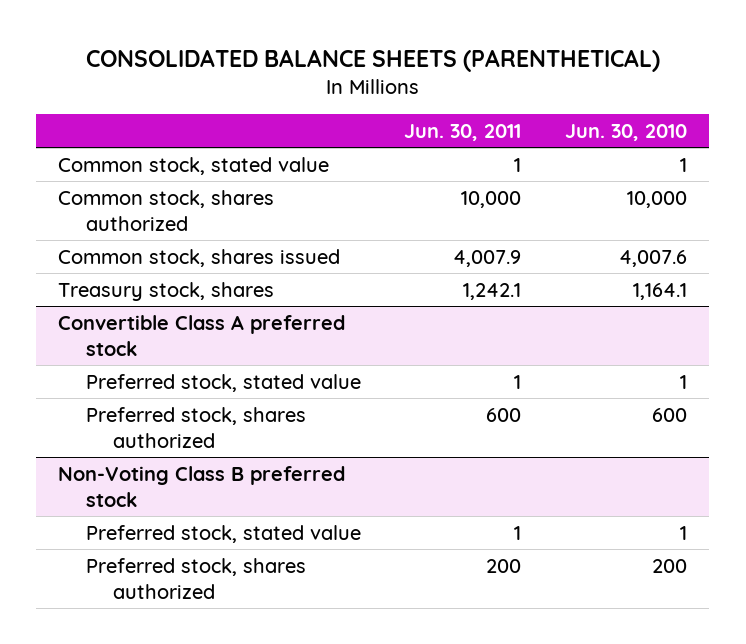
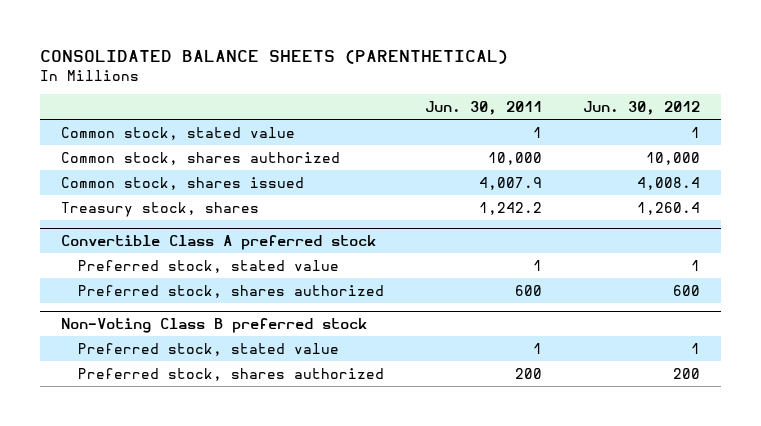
- | Jun. 30, 2011 | Jun. 30, 2010
+ | Jun. 30, 2011 | Jun. 30, 2012
- Treasury stock, shares | 1,242.1 | 1,164.1
+ Treasury stock, shares | 1,242.2 | 1,260.4

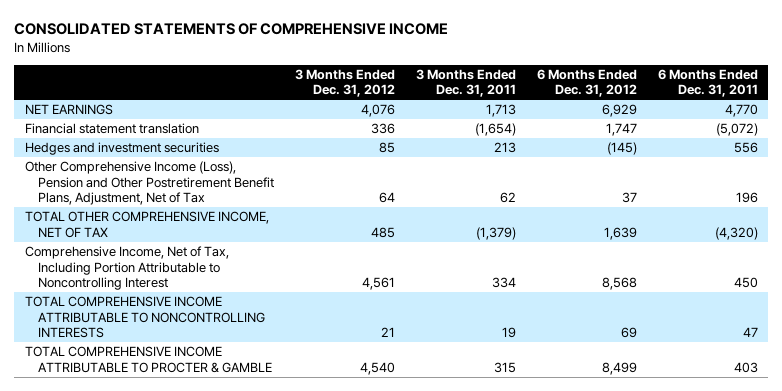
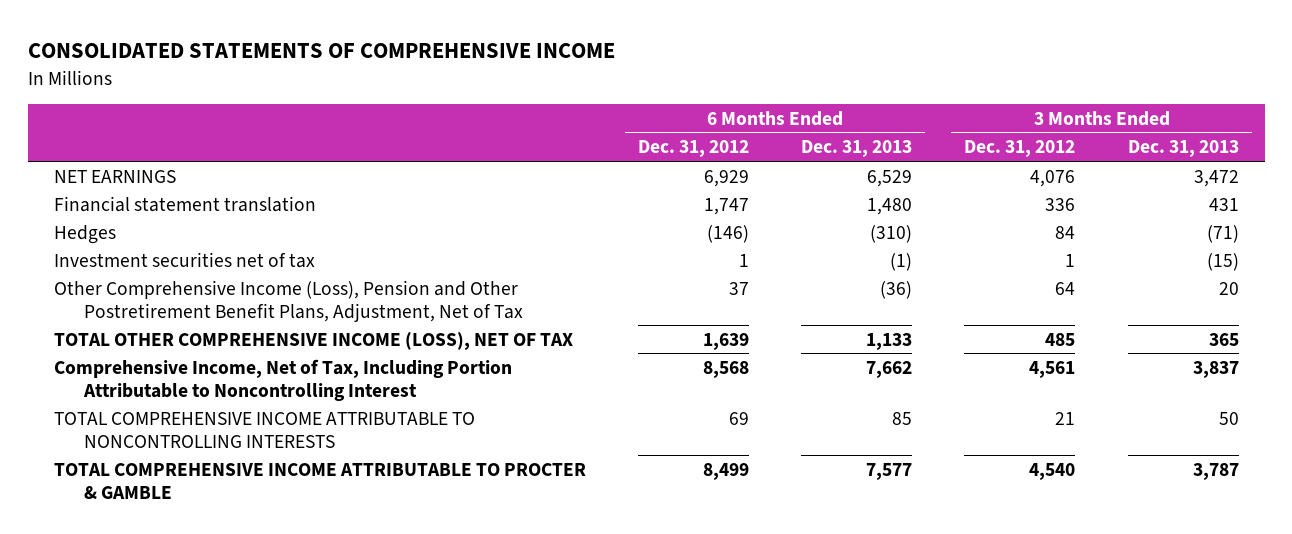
- | 3 Months Ended Dec. 31, 2012 | 3 Months Ended Dec. 31, 2011 | 6 Months Ended Dec. 31, 2012 | 6 Months Ended Dec. 31, 2011
+ | 6 Months Ended Dec. 31, 2012 | 6 Months Ended Dec. 31, 2013 | 3 Months Ended Dec. 31, 2012 | 3 Months Ended Dec. 31, 2013
- Hedges and investment securities | 85 | 213 | (145) | 556
+ Hedges | (146) | (310) | 84 | (71)
+ Investment securities net of tax | 1 | (1) | 1 | (15)
- TOTAL OTHER COMPREHENSIVE INCOME, NET OF TAX | 485 | (1,379) | 1,639 | (4,320)
+ TOTAL OTHER COMPREHENSIVE INCOME (LOSS), NET OF TAX | 1,639 | 1,133 | 485 | 365

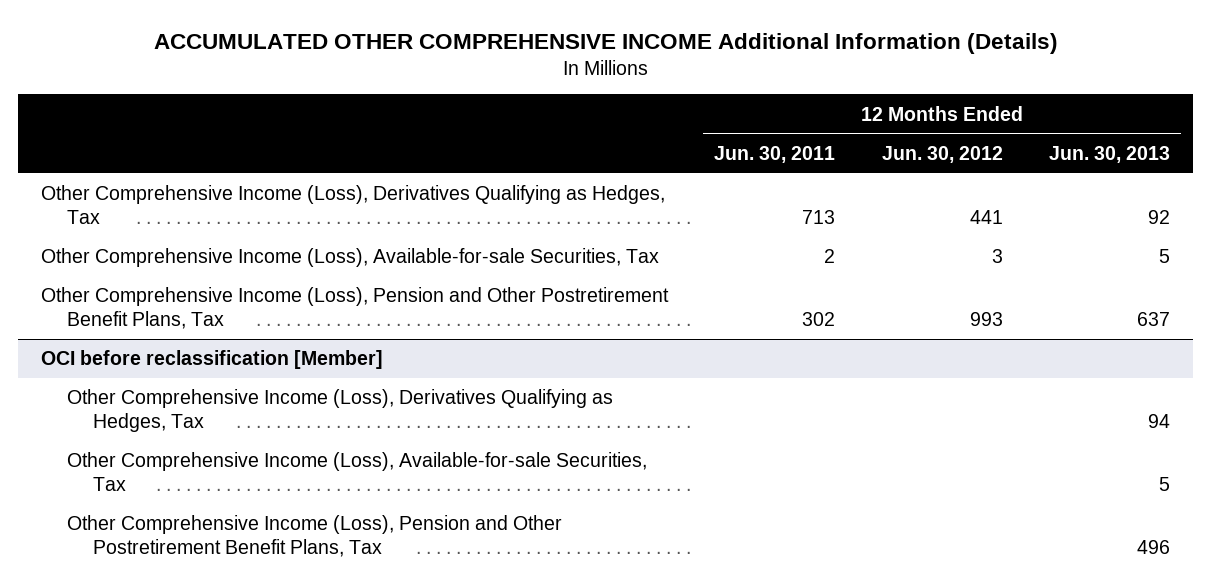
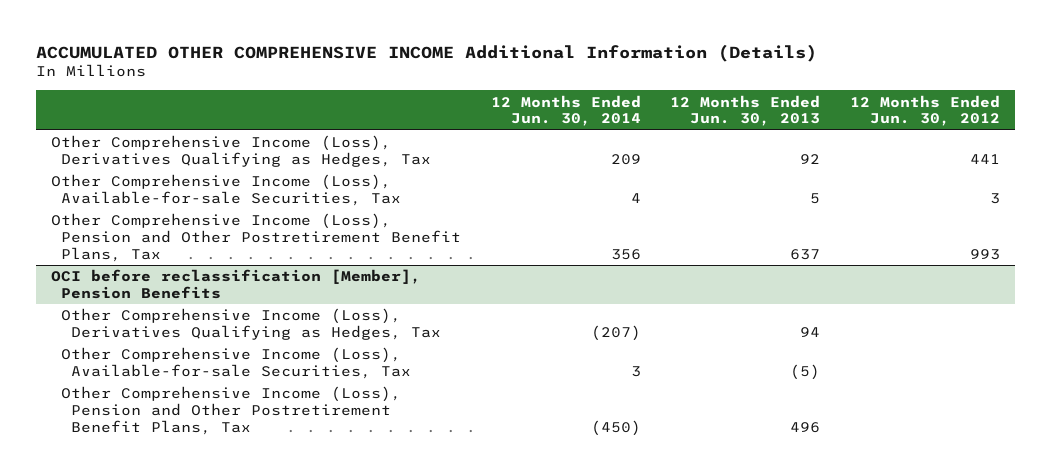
- | 12 Months Ended Jun. 30, 2011 | 12 Months Ended Jun. 30, 2012 | 12 Months Ended Jun. 30, 2013
+ | 12 Months Ended Jun. 30, 2014 | 12 Months Ended Jun. 30, 2013 | 12 Months Ended Jun. 30, 2012
- OCI before reclassification [Member]
+ OCI before reclassification [Member], Pension Benefits
- Other Comprehensive Income (Loss), Available-for-sale Securities, Tax | | | 5
+ Other Comprehensive Income (Loss), Available-for-sale Securities, Tax | 3 | (5) |

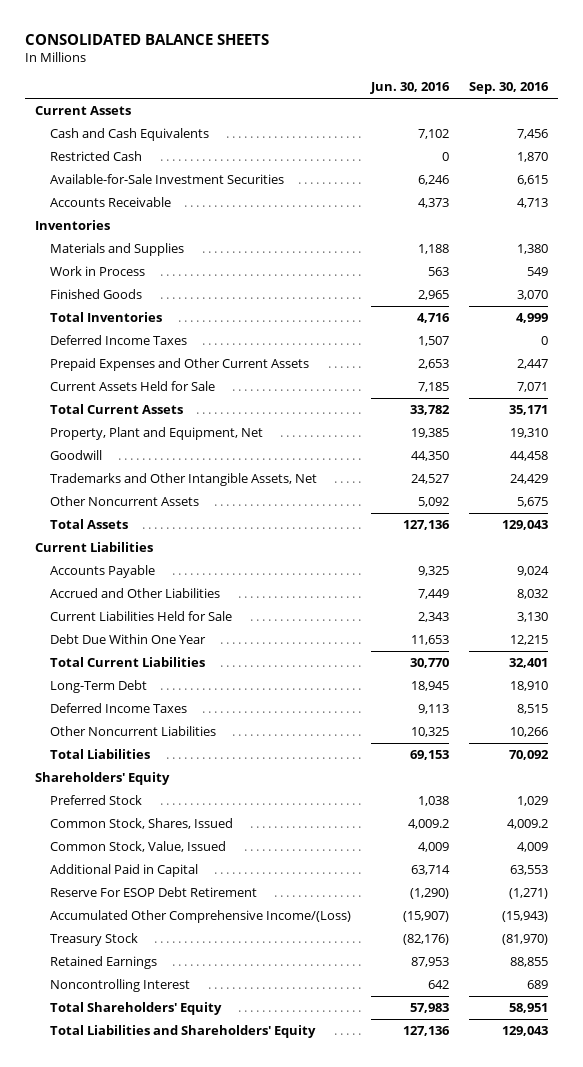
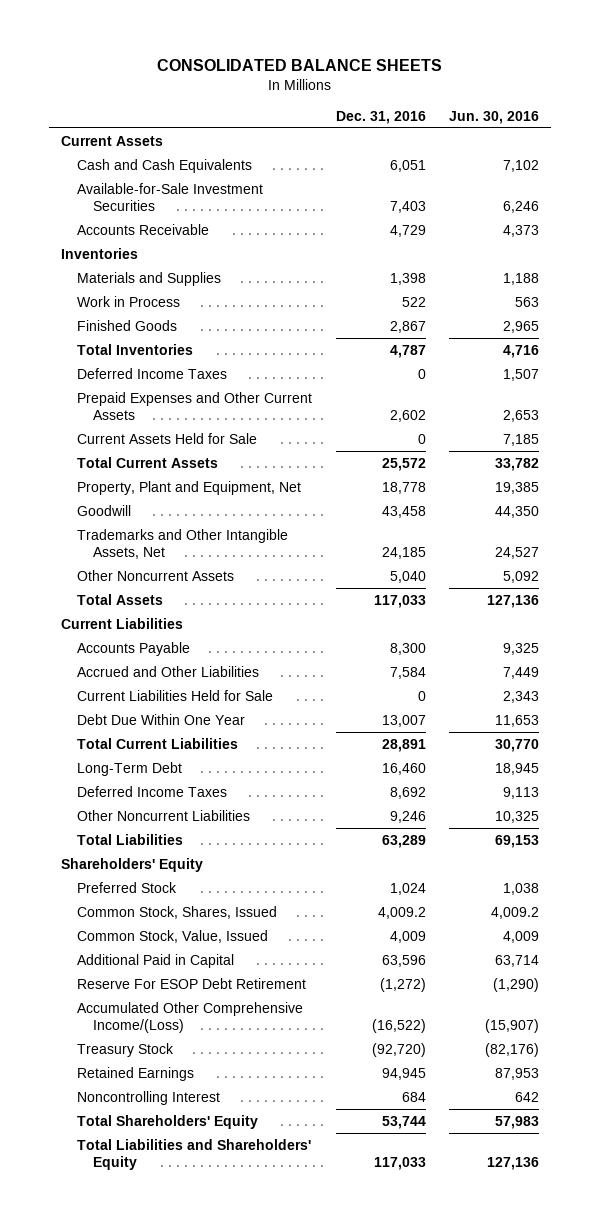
- | Jun. 30, 2016 | Sep. 30, 2016
+ | Dec. 31, 2016 | Jun. 30, 2016
- Restricted Cash | 0 | 1,870

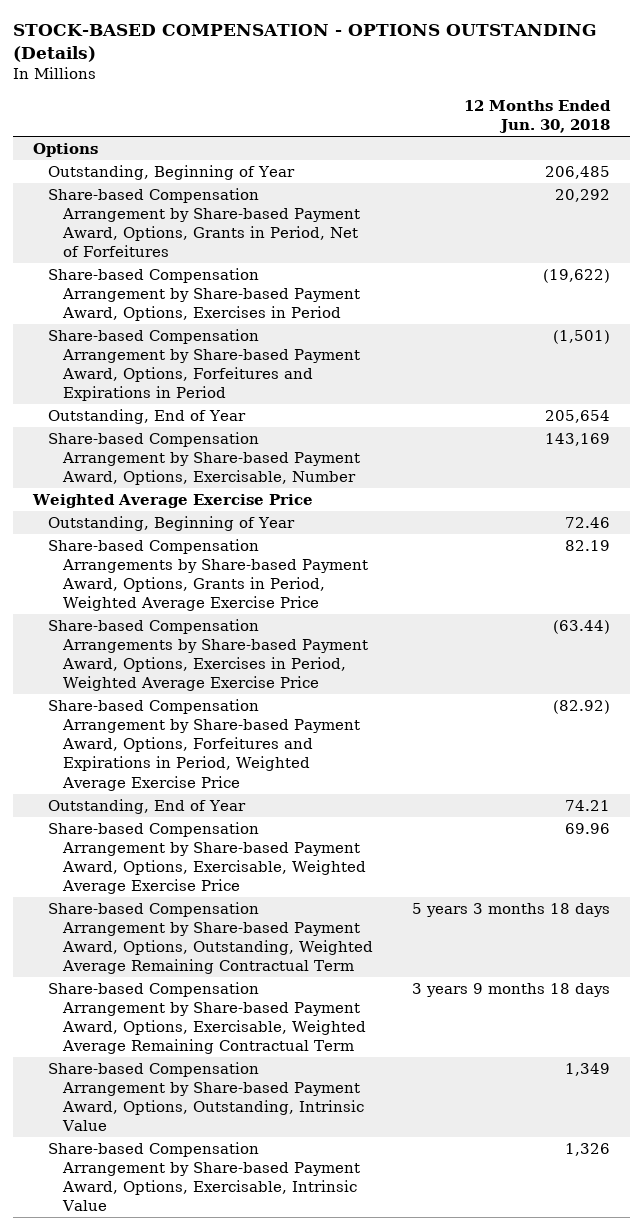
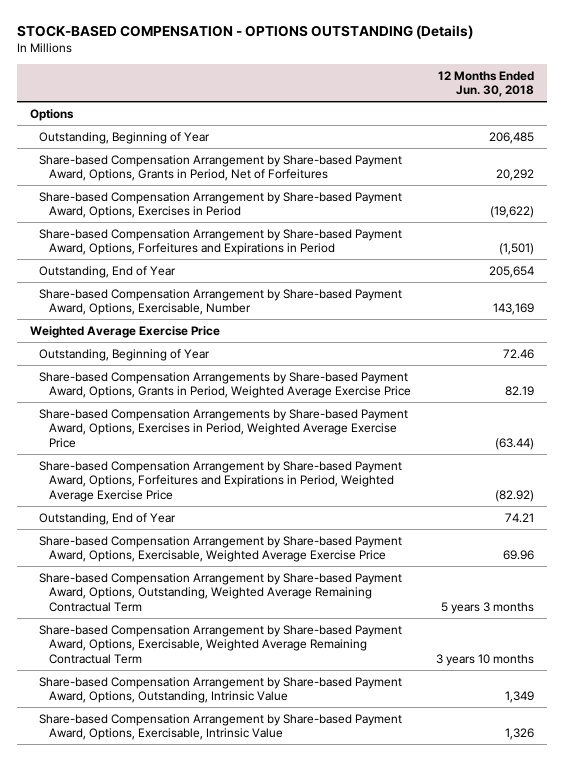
- Share-based Compensation Arrangement by Share-based Payment Award, Options, Outstanding, Weighted Average Remaining Contractual Term | 5 years 3 months 18 days
- Share-based Compensation Arrangement by Share-based Payment Award, Options, Exercisable, Weighted Average Remaining Contractual Term | 3 years 9 months 18 days
+ Share-based Compensation Arrangement by Share-based Payment Award, Options, Outstanding, Weighted Average Remaining Contractual Term | 5 years 3 months
+ Share-based Compensation Arrangement by Share-based Payment Award, Options, Exercisable, Weighted Average Remaining Contractual Term | 3 years 10 months

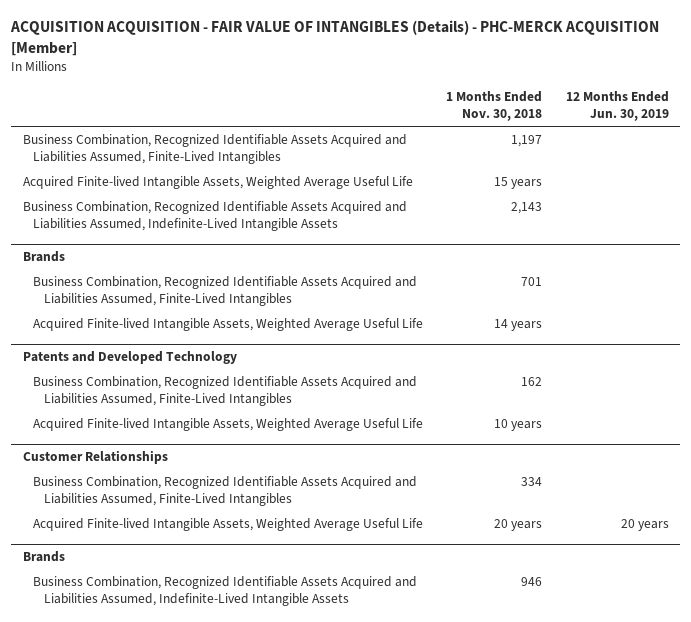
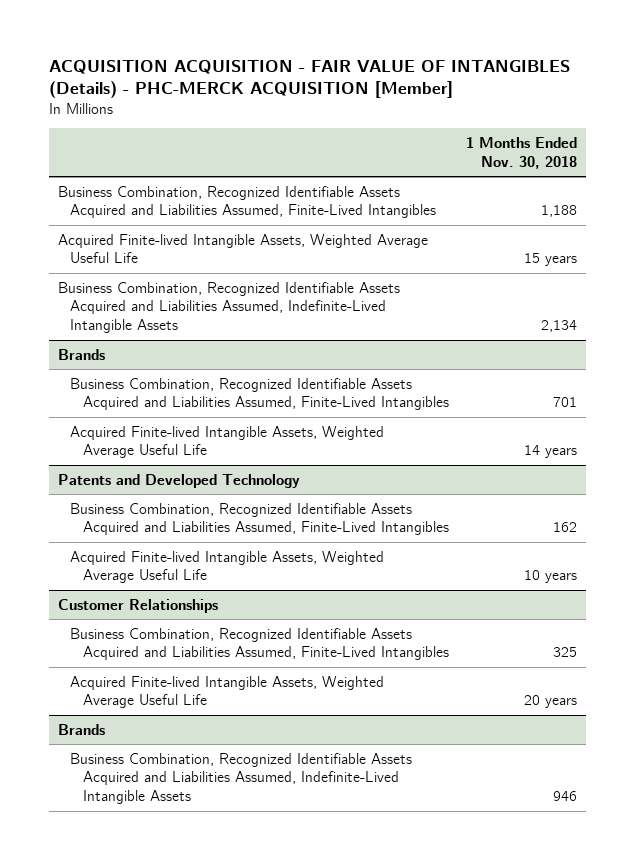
- | 1 Months Ended Nov. 30, 2018 | 12 Months Ended Jun. 30, 2019
+ | 1 Months Ended Nov. 30, 2018
- Business Combination, Recognized Identifiable Assets Acquired and Liabilities Assumed, Finite-Lived Intangibles | 1,197 |
+ Business Combination, Recognized Identifiable Assets Acquired and Liabilities Assumed, Finite-Lived Intangibles | 1,188
- Business Combination, Recognized Identifiable Assets Acquired and Liabilities Assumed, Indefinite-Lived Intangible Assets | 2,143 |
+ Business Combination, Recognized Identifiable Assets Acquired and Liabilities Assumed, Indefinite-Lived Intangible Assets | 2,134
@ Customer Relationships
- Business Combination, Recognized Identifiable Assets Acquired and Liabilities Assumed, Finite-Lived Intangibles | 334 |
+ Business Combination, Recognized Identifiable Assets Acquired and Liabilities Assumed, Finite-Lived Intangibles | 325

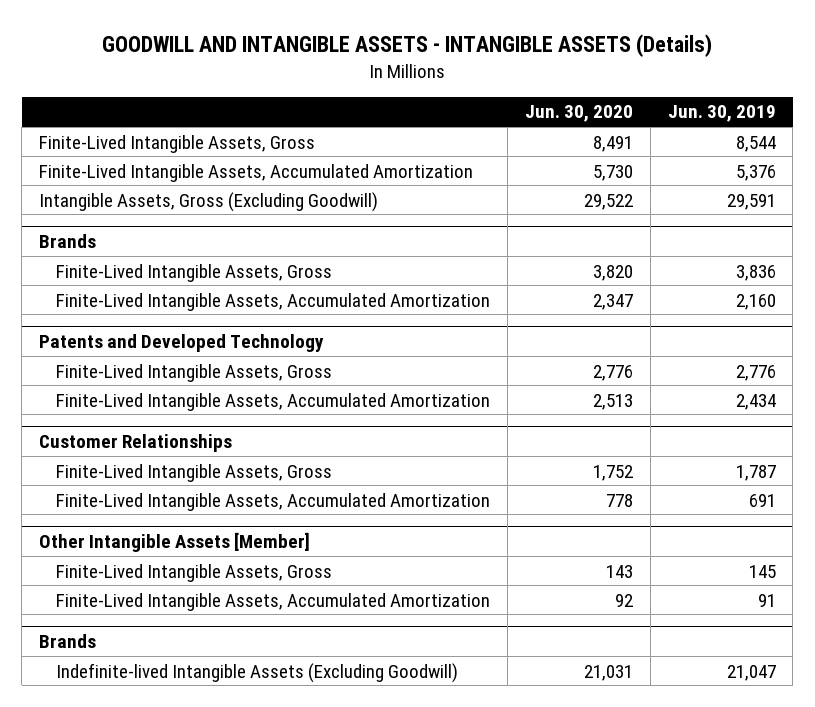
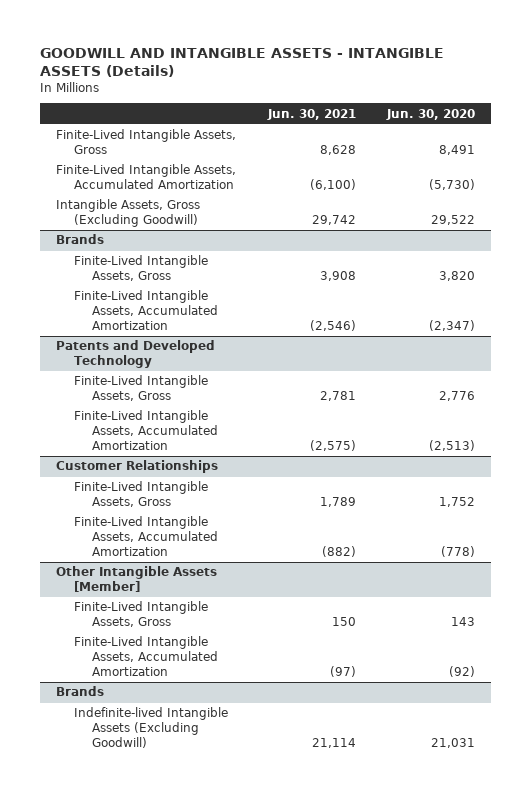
- | Jun. 30, 2020 | Jun. 30, 2019
+ | Jun. 30, 2021 | Jun. 30, 2020
- Finite-Lived Intangible Assets, Accumulated Amortization | 5,730 | 5,376
+ Finite-Lived Intangible Assets, Accumulated Amortization | (6,100) | (5,730)
@ Brands
- Finite-Lived Intangible Assets, Accumulated Amortization | 2,347 | 2,160
+ Finite-Lived Intangible Assets, Accumulated Amortization | (2,546) | (2,347)
@ Patents and Developed Technology
- Finite-Lived Intangible Assets, Accumulated Amortization | 2,513 | 2,434
+ Finite-Lived Intangible Assets, Accumulated Amortization | (2,575) | (2,513)
@ Customer Relationships
- Finite-Lived Intangible Assets, Accumulated Amortization | 778 | 691
+ Finite-Lived Intangible Assets, Accumulated Amortization | (882) | (778)
@ Other Intangible Assets [Member]
- Finite-Lived Intangible Assets, Accumulated Amortization | 92 | 91
+ Finite-Lived Intangible Assets, Accumulated Amortization | (97) | (92)

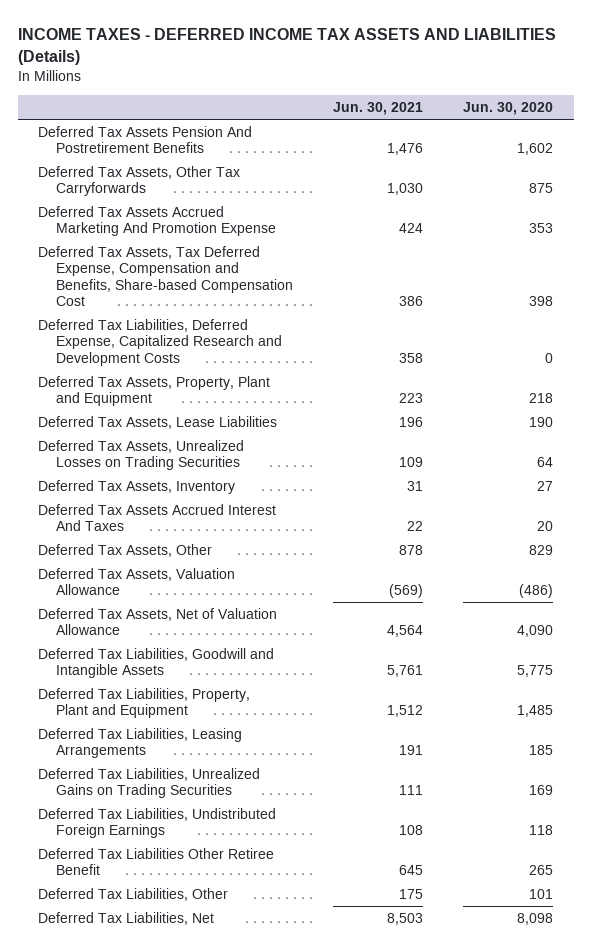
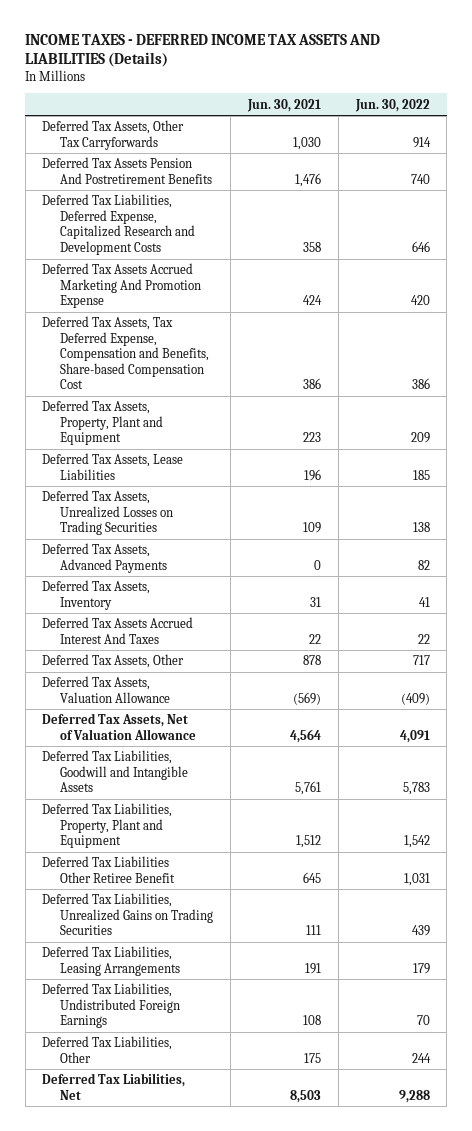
- | Jun. 30, 2021 | Jun. 30, 2020
+ | Jun. 30, 2021 | Jun. 30, 2022
moved down: Deferred Tax Assets Pension And Postretirement Benefits | 1,476 | 740
moved up: Deferred Tax Liabilities, Deferred Expense, Capitalized Research and Development Costs | 358 | 646
+ Deferred Tax Assets, Advanced Payments | 0 | 82
moved up: Deferred Tax Liabilities Other Retiree Benefit | 645 | 1,031
moved down: Deferred Tax Liabilities, Leasing Arrangements | 191 | 179

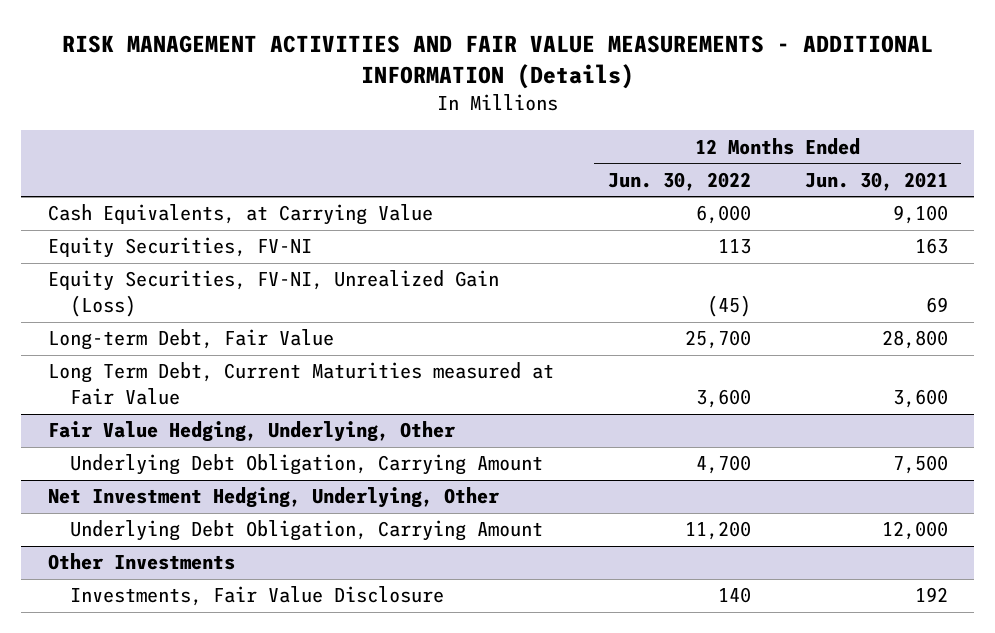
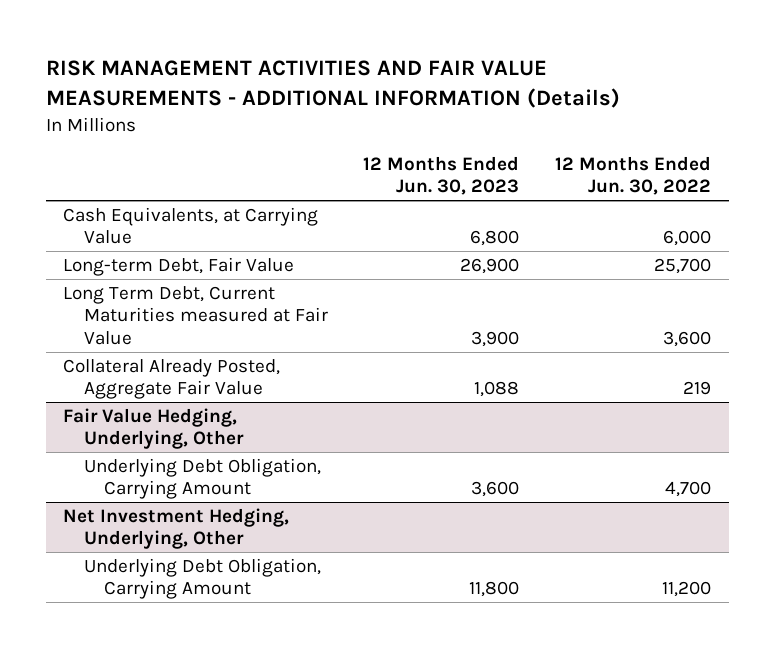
- | 12 Months Ended Jun. 30, 2022 | 12 Months Ended Jun. 30, 2021
+ | 12 Months Ended Jun. 30, 2023 | 12 Months Ended Jun. 30, 2022
- Equity Securities, FV-NI | 113 | 163
- Equity Securities, FV-NI, Unrealized Gain (Loss) | (45) | 69
+ Collateral Already Posted, Aggregate Fair Value | 1,088 | 219
- Other Investments
- Investments, Fair Value Disclosure | 140 | 192

